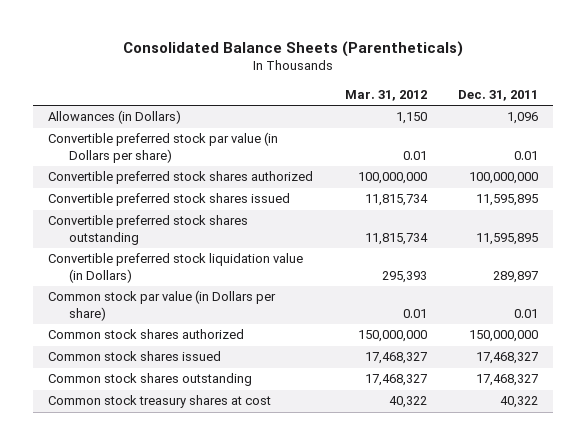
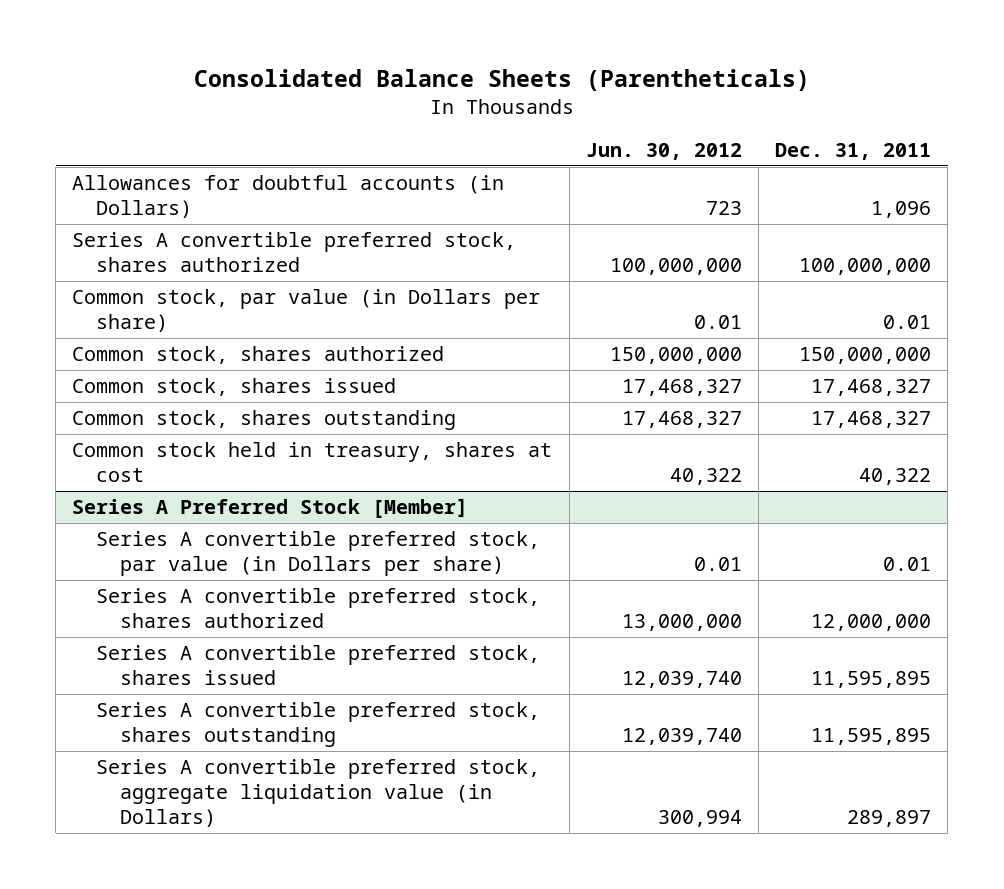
- | Mar. 31, 2012 | Dec. 31, 2011
+ | Jun. 30, 2012 | Dec. 31, 2011
- Allowances (in Dollars) | 1,150 | 1,096
- Convertible preferred stock par value (in Dollars per share) | 0.01 | 0.01
- Convertible preferred stock shares authorized | 100,000,000 | 100,000,000
- Convertible preferred stock shares issued | 11,815,734 | 11,595,895
- Convertible preferred stock shares outstanding | 11,815,734 | 11,595,895
- Convertible preferred stock liquidation value (in Dollars) | 295,393 | 289,897
- Common stock par value (in Dollars per share) | 0.01 | 0.01
- Common stock shares authorized | 150,000,000 | 150,000,000
- Common stock shares issued | 17,468,327 | 17,468,327
- Common stock shares outstanding | 17,468,327 | 17,468,327
- Common stock treasury shares at cost | 40,322 | 40,322
+ Allowances for doubtful accounts (in Dollars) | 723 | 1,096
+ Series A convertible preferred stock, shares authorized | 100,000,000 | 100,000,000
+ Common stock, par value (in Dollars per share) | 0.01 | 0.01
+ Common stock, shares authorized | 150,000,000 | 150,000,000
+ Common stock, shares issued | 17,468,327 | 17,468,327
+ Common stock, shares outstanding | 17,468,327 | 17,468,327
+ Common stock held in treasury, shares at cost | 40,322 | 40,322
+ Series A Preferred Stock [Member]
+ Series A convertible preferred stock, par value (in Dollars per share) | 0.01 | 0.01
+ Series A convertible preferred stock, shares authorized | 13,000,000 | 12,000,000
+ Series A convertible preferred stock, shares issued | 12,039,740 | 11,595,895
+ Series A convertible preferred stock, shares outstanding | 12,039,740 | 11,595,895
+ Series A convertible preferred stock, aggregate liquidation value (in Dollars) | 300,994 | 289,897

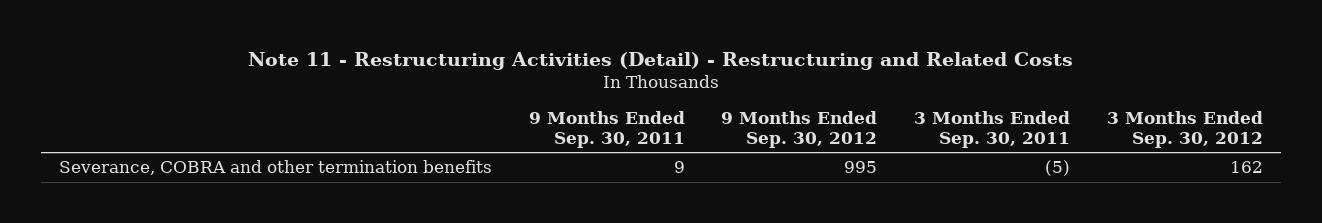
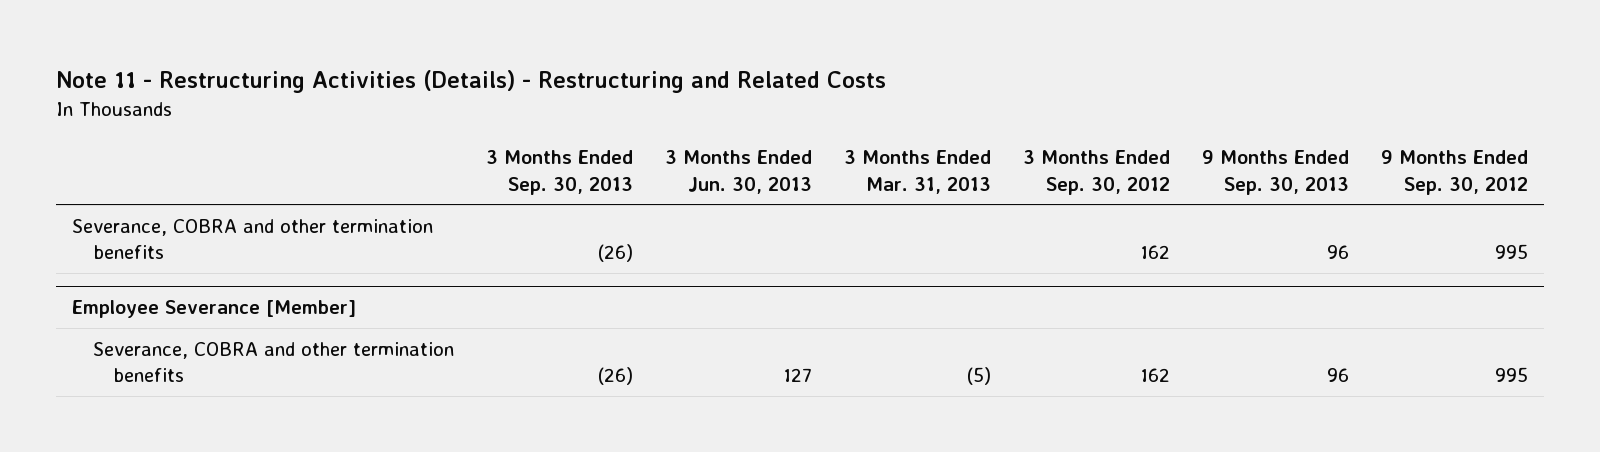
- Note 11 - Restructuring Activities (Detail) - Restructuring and Related Costs
+ Note 11 - Restructuring Activities (Details) - Restructuring and Related Costs
- | 9 Months Ended Sep. 30, 2011 | 9 Months Ended Sep. 30, 2012 | 3 Months Ended Sep. 30, 2011 | 3 Months Ended Sep. 30, 2012
+ | 3 Months Ended Sep. 30, 2013 | 3 Months Ended Jun. 30, 2013 | 3 Months Ended Mar. 31, 2013 | 3 Months Ended Sep. 30, 2012 | 9 Months Ended Sep. 30, 2013 | 9 Months Ended Sep. 30, 2012
+ Employee Severance [Member]
+ Severance, COBRA and other termination benefits | (26) | 127 | (5) | 162 | 96 | 995

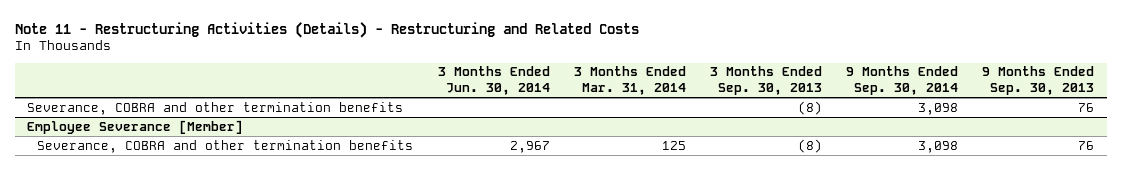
- | 3 Months Ended Sep. 30, 2013 | 3 Months Ended Jun. 30, 2013 | 3 Months Ended Mar. 31, 2013 | 3 Months Ended Sep. 30, 2012 | 9 Months Ended Sep. 30, 2013 | 9 Months Ended Sep. 30, 2012
+ | 3 Months Ended Jun. 30, 2014 | 3 Months Ended Mar. 31, 2014 | 3 Months Ended Sep. 30, 2013 | 9 Months Ended Sep. 30, 2014 | 9 Months Ended Sep. 30, 2013
- Severance, COBRA and other termination benefits | (26) | | | 162 | 96 | 995
+ Severance, COBRA and other termination benefits | | | (8) | 3,098 | 76
@ Employee Severance [Member]
- Severance, COBRA and other termination benefits | (26) | 127 | (5) | 162 | 96 | 995
+ Severance, COBRA and other termination benefits | 2,967 | 125 | (8) | 3,098 | 76

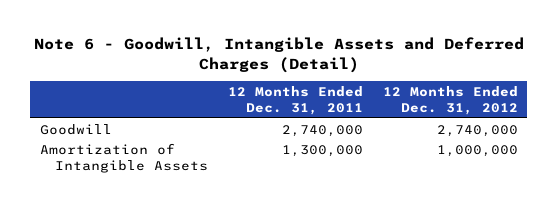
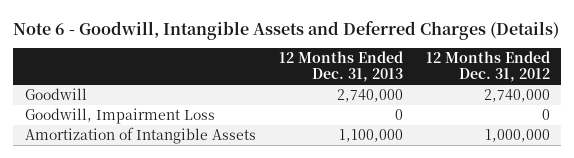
- Note 6 - Goodwill, Intangible Assets and Deferred Charges (Detail)
+ Note 6 - Goodwill, Intangible Assets and Deferred Charges (Details)
- | 12 Months Ended Dec. 31, 2011 | 12 Months Ended Dec. 31, 2012
+ | 12 Months Ended Dec. 31, 2013 | 12 Months Ended Dec. 31, 2012
+ Goodwill, Impairment Loss | 0 | 0

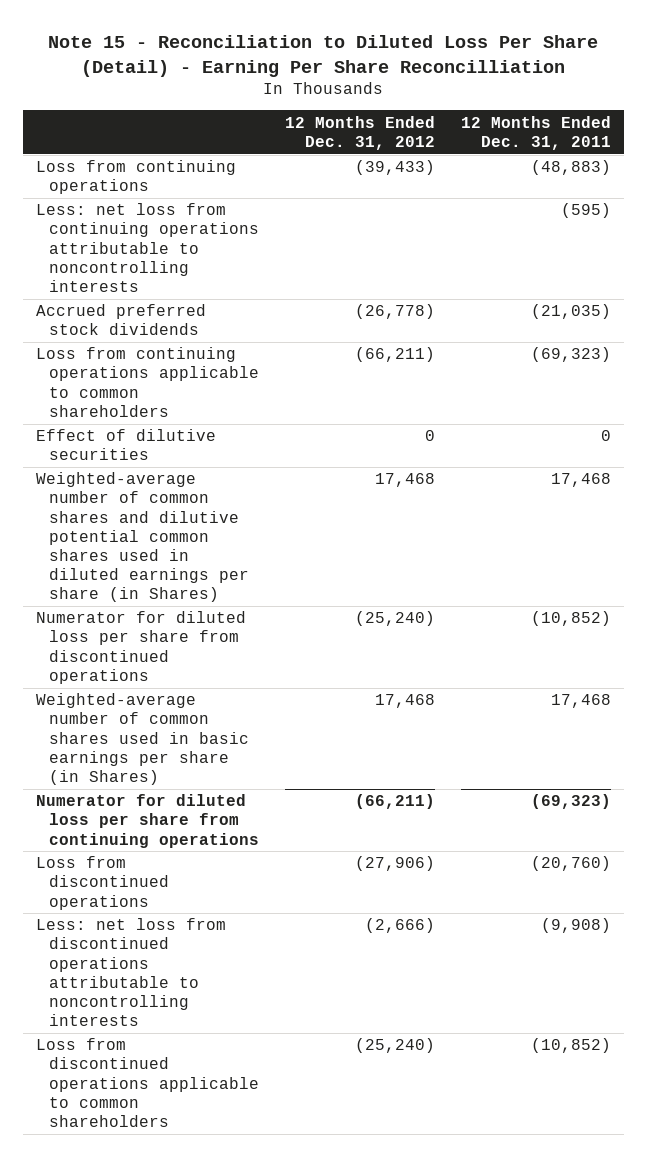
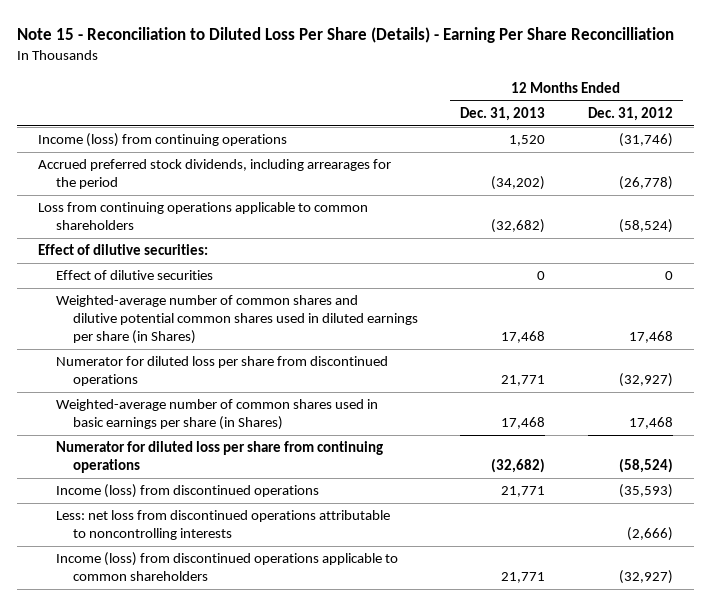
- Note 15 - Reconciliation to Diluted Loss Per Share (Detail) - Earning Per Share Reconcilliation
+ Note 15 - Reconciliation to Diluted Loss Per Share (Details) - Earning Per Share Reconcilliation
- | 12 Months Ended Dec. 31, 2012 | 12 Months Ended Dec. 31, 2011
+ | 12 Months Ended Dec. 31, 2013 | 12 Months Ended Dec. 31, 2012
- Loss from continuing operations | (39,433) | (48,883)
- Less: net loss from continuing operations attributable to noncontrolling interests | | (595)
- Accrued preferred stock dividends | (26,778) | (21,035)
- Loss from continuing operations applicable to common shareholders | (66,211) | (69,323)
+ Income (loss) from continuing operations | 1,520 | (31,746)
+ Accrued preferred stock dividends, including arrearages for the period | (34,202) | (26,778)
+ Loss from continuing operations applicable to common shareholders | (32,682) | (58,524)
+ Effect of dilutive securities:
- Numerator for diluted loss per share from discontinued operations | (25,240) | (10,852)
+ Numerator for diluted loss per share from discontinued operations | 21,771 | (32,927)
- Numerator for diluted loss per share from continuing operations | (66,211) | (69,323)
- Loss from discontinued operations | (27,906) | (20,760)
+ Numerator for diluted loss per share from continuing operations | (32,682) | (58,524)
+ Income (loss) from discontinued operations | 21,771 | (35,593)
- Loss from discontinued operations applicable to common shareholders | (25,240) | (10,852)
+ Income (loss) from discontinued operations applicable to common shareholders | 21,771 | (32,927)

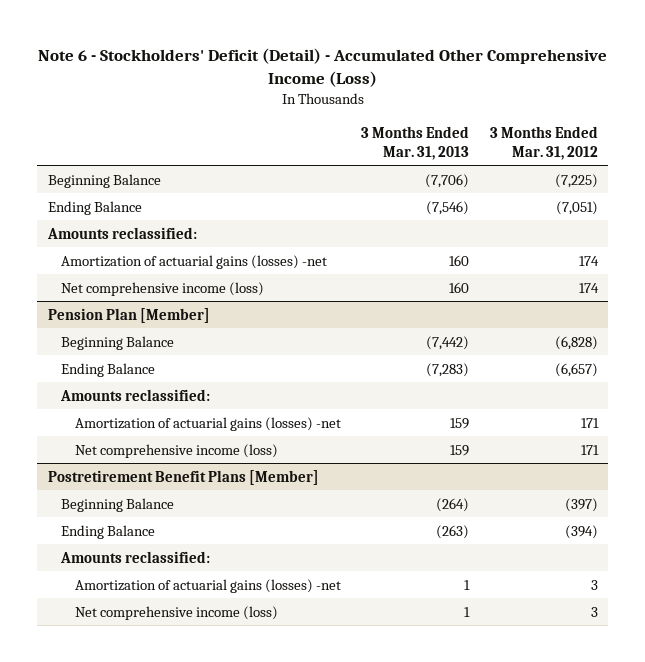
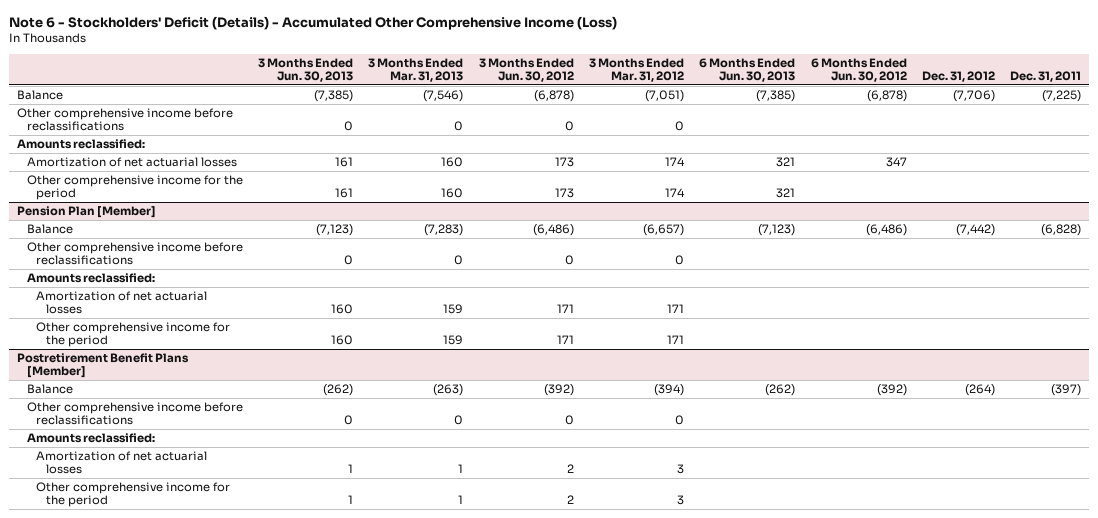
- Note 6 - Stockholders' Deficit (Detail) - Accumulated Other Comprehensive Income (Loss)
+ Note 6 - Stockholders' Deficit (Details) - Accumulated Other Comprehensive Income (Loss)
- | 3 Months Ended Mar. 31, 2013 | 3 Months Ended Mar. 31, 2012
+ | 3 Months Ended Jun. 30, 2013 | 3 Months Ended Mar. 31, 2013 | 3 Months Ended Jun. 30, 2012 | 3 Months Ended Mar. 31, 2012 | 6 Months Ended Jun. 30, 2013 | 6 Months Ended Jun. 30, 2012 | Dec. 31, 2012 | Dec. 31, 2011
- Beginning Balance | (7,706) | (7,225)
- Ending Balance | (7,546) | (7,051)
+ Balance | (7,385) | (7,546) | (6,878) | (7,051) | (7,385) | (6,878) | (7,706) | (7,225)
+ Other comprehensive income before reclassifications | 0 | 0 | 0 | 0 | | | |
- Amortization of actuarial gains (losses) -net | 160 | 174
- Net comprehensive income (loss) | 160 | 174
+ Amortization of net actuarial losses | 161 | 160 | 173 | 174 | 321 | 347 | |
+ Other comprehensive income for the period | 161 | 160 | 173 | 174 | 321 | | |
@ Pension Plan [Member]
- Beginning Balance | (7,442) | (6,828)
- Ending Balance | (7,283) | (6,657)
+ Balance | (7,123) | (7,283) | (6,486) | (6,657) | (7,123) | (6,486) | (7,442) | (6,828)
+ Other comprehensive income before reclassifications | 0 | 0 | 0 | 0 | | | |
- Amortization of actuarial gains (losses) -net | 159 | 171
- Net comprehensive income (loss) | 159 | 171
+ Amortization of net actuarial losses | 160 | 159 | 171 | 171 | | | |
+ Other comprehensive income for the period | 160 | 159 | 171 | 171 | | | |
@ Postretirement Benefit Plans [Member]
- Beginning Balance | (264) | (397)
- Ending Balance | (263) | (394)
+ Balance | (262) | (263) | (392) | (394) | (262) | (392) | (264) | (397)
+ Other comprehensive income before reclassifications | 0 | 0 | 0 | 0 | | | |
- Amortization of actuarial gains (losses) -net | 1 | 3
- Net comprehensive income (loss) | 1 | 3
+ Amortization of net actuarial losses | 1 | 1 | 2 | 3 | | | |
+ Other comprehensive income for the period | 1 | 1 | 2 | 3 | | | |

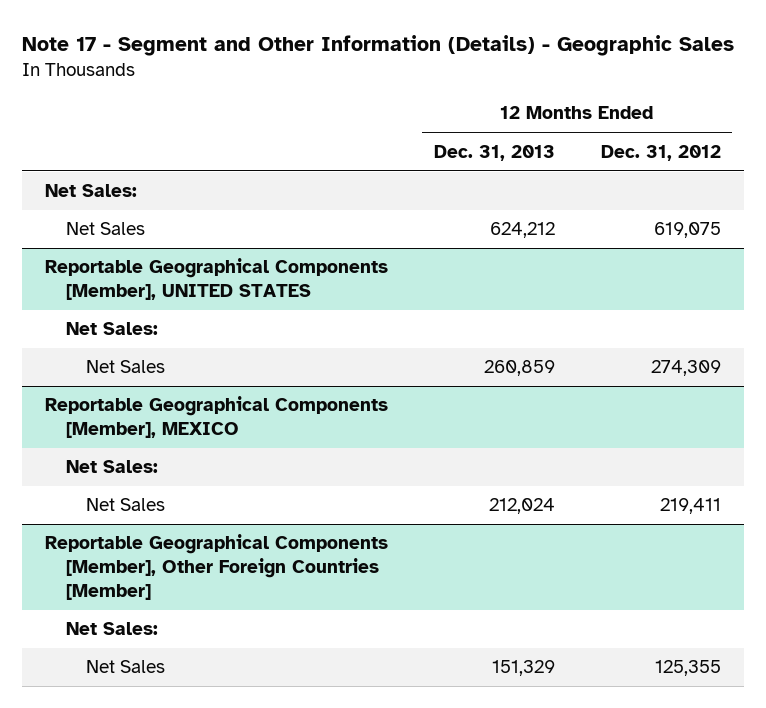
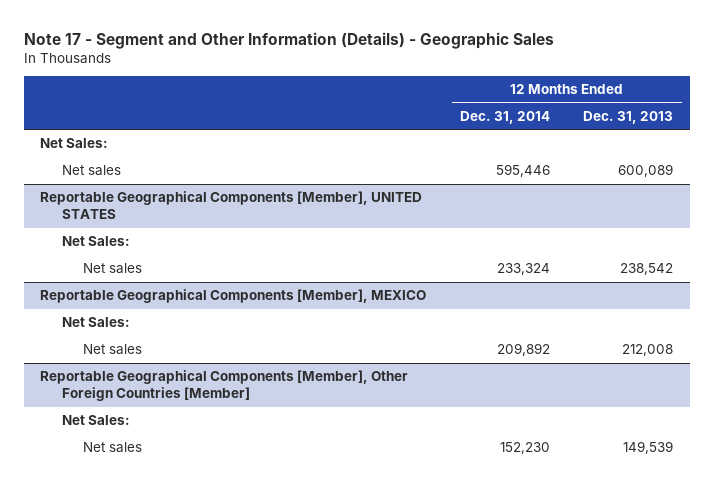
- | 12 Months Ended Dec. 31, 2013 | 12 Months Ended Dec. 31, 2012
+ | 12 Months Ended Dec. 31, 2014 | 12 Months Ended Dec. 31, 2013
- Net Sales | 624,212 | 619,075
+ Net sales | 595,446 | 600,089
@ Reportable Geographical Components [Member], UNITED STATES
- Net Sales | 260,859 | 274,309
+ Net sales | 233,324 | 238,542
@ Reportable Geographical Components [Member], MEXICO
- Net Sales | 212,024 | 219,411
+ Net sales | 209,892 | 212,008
@ Reportable Geographical Components [Member], Other Foreign Countries [Member]
- Net Sales | 151,329 | 125,355
+ Net sales | 152,230 | 149,539

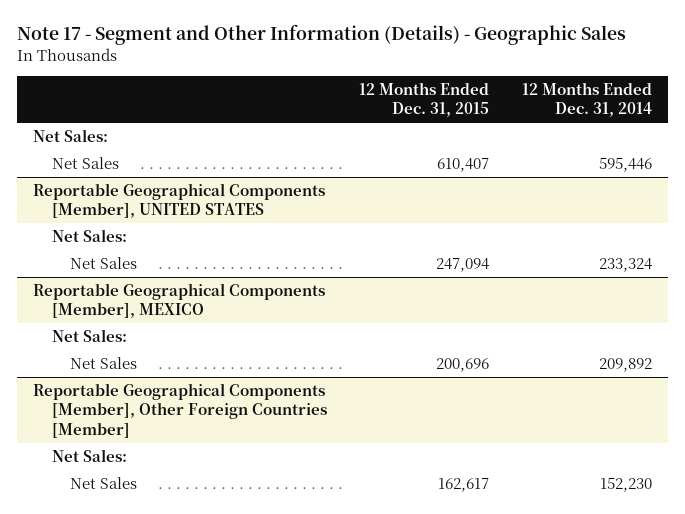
- | 12 Months Ended Dec. 31, 2014 | 12 Months Ended Dec. 31, 2013
+ | 12 Months Ended Dec. 31, 2015 | 12 Months Ended Dec. 31, 2014
- Net sales | 595,446 | 600,089
+ Net Sales | 610,407 | 595,446
@ Reportable Geographical Components [Member], UNITED STATES
- Net sales | 233,324 | 238,542
+ Net Sales | 247,094 | 233,324
@ Reportable Geographical Components [Member], MEXICO
- Net sales | 209,892 | 212,008
+ Net Sales | 200,696 | 209,892
@ Reportable Geographical Components [Member], Other Foreign Countries [Member]
- Net sales | 152,230 | 149,539
+ Net Sales | 162,617 | 152,230

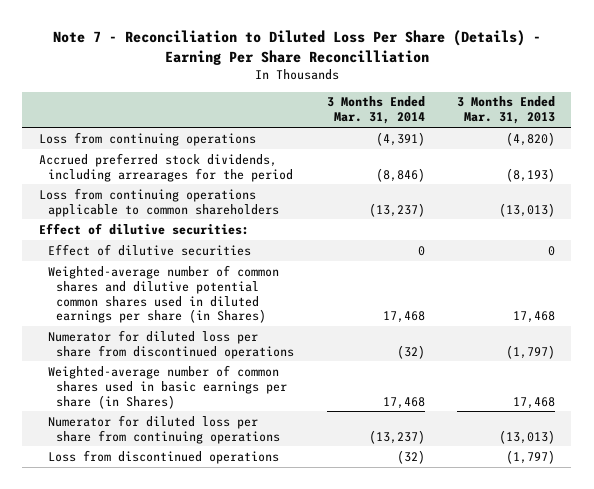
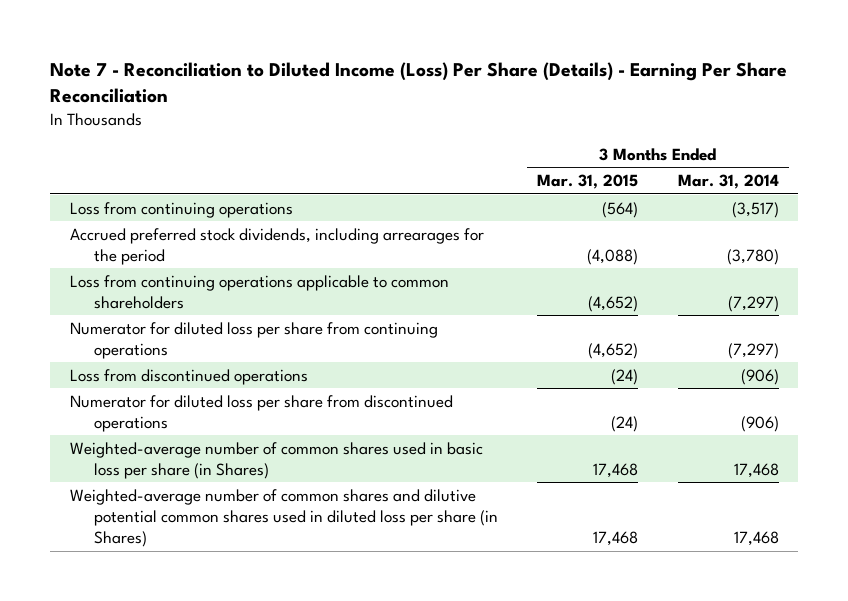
- Note 7 - Reconciliation to Diluted Loss Per Share (Details) - Earning Per Share Reconcilliation
+ Note 7 - Reconciliation to Diluted Income (Loss) Per Share (Details) - Earning Per Share Reconciliation
- | 3 Months Ended Mar. 31, 2014 | 3 Months Ended Mar. 31, 2013
+ | 3 Months Ended Mar. 31, 2015 | 3 Months Ended Mar. 31, 2014
- Loss from continuing operations | (4,391) | (4,820)
- Accrued preferred stock dividends, including arrearages for the period | (8,846) | (8,193)
- Loss from continuing operations applicable to common shareholders | (13,237) | (13,013)
- Effect of dilutive securities:
- Effect of dilutive securities | 0 | 0
- Weighted-average number of common shares and dilutive potential common shares used in diluted earnings per share (in Shares) | 17,468 | 17,468
- Numerator for diluted loss per share from discontinued operations | (32) | (1,797)
- Weighted-average number of common shares used in basic earnings per share (in Shares) | 17,468 | 17,468
- Numerator for diluted loss per share from continuing operations | (13,237) | (13,013)
- Loss from discontinued operations | (32) | (1,797)
+ Loss from continuing operations | (564) | (3,517)
+ Accrued preferred stock dividends, including arrearages for the period | (4,088) | (3,780)
+ Loss from continuing operations applicable to common shareholders | (4,652) | (7,297)
+ Numerator for diluted loss per share from continuing operations | (4,652) | (7,297)
+ Loss from discontinued operations | (24) | (906)
+ Numerator for diluted loss per share from discontinued operations | (24) | (906)
+ Weighted-average number of common shares used in basic loss per share (in Shares) | 17,468 | 17,468
+ Weighted-average number of common shares and dilutive potential common shares used in diluted loss per share (in Shares) | 17,468 | 17,468

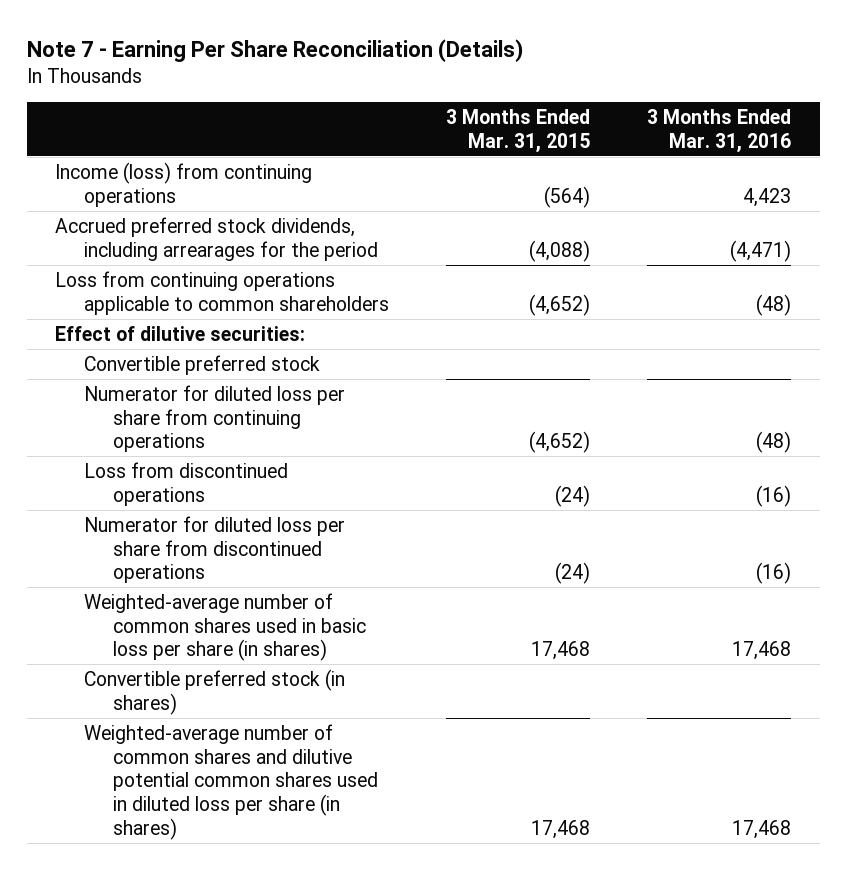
- Note 7 - Reconciliation to Diluted Income (Loss) Per Share (Details) - Earning Per Share Reconciliation
+ Note 7 - Earning Per Share Reconciliation (Details)
- | 3 Months Ended Mar. 31, 2015 | 3 Months Ended Mar. 31, 2014
+ | 3 Months Ended Mar. 31, 2015 | 3 Months Ended Mar. 31, 2016
- Loss from continuing operations | (564) | (3,517)
+ Income (loss) from continuing operations | (564) | 4,423
+ Effect of dilutive securities:
+ Convertible preferred stock
- Weighted-average number of common shares used in basic loss per share (in Shares) | 17,468 | 17,468
- Weighted-average number of common shares and dilutive potential common shares used in diluted loss per share (in Shares) | 17,468 | 17,468
+ Weighted-average number of common shares used in basic loss per share (in shares) | 17,468 | 17,468
+ Convertible preferred stock (in shares)
+ Weighted-average number of common shares and dilutive potential common shares used in diluted loss per share (in shares) | 17,468 | 17,468

